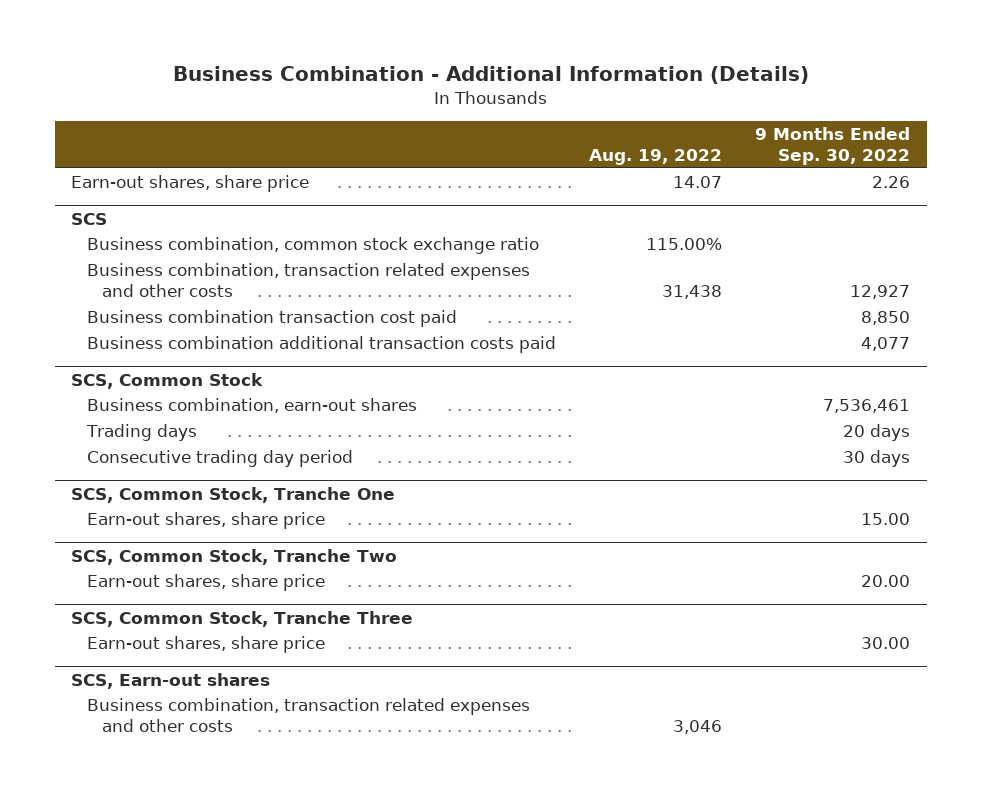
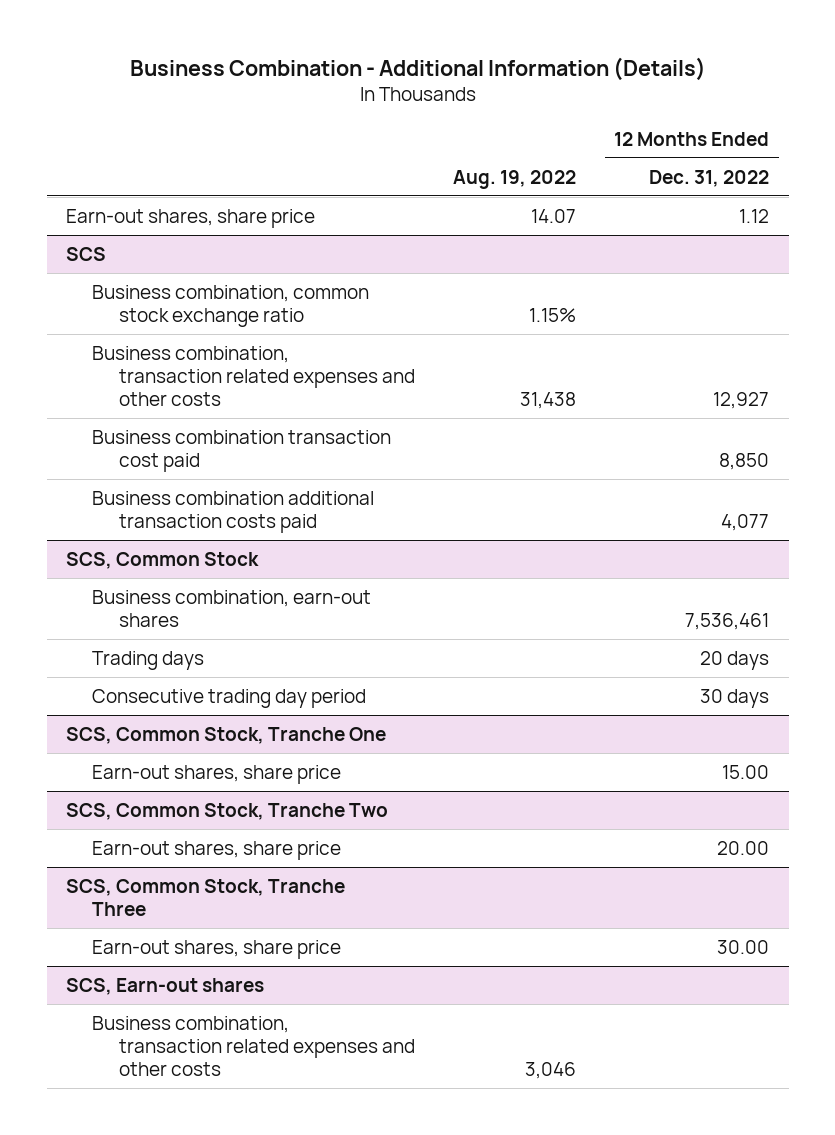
- | Aug. 19, 2022 | 9 Months Ended Sep. 30, 2022
+ | Aug. 19, 2022 | 12 Months Ended Dec. 31, 2022
@ SCS
- Business combination, common stock exchange ratio | 115.00% |
+ Business combination, common stock exchange ratio | 1.15% |

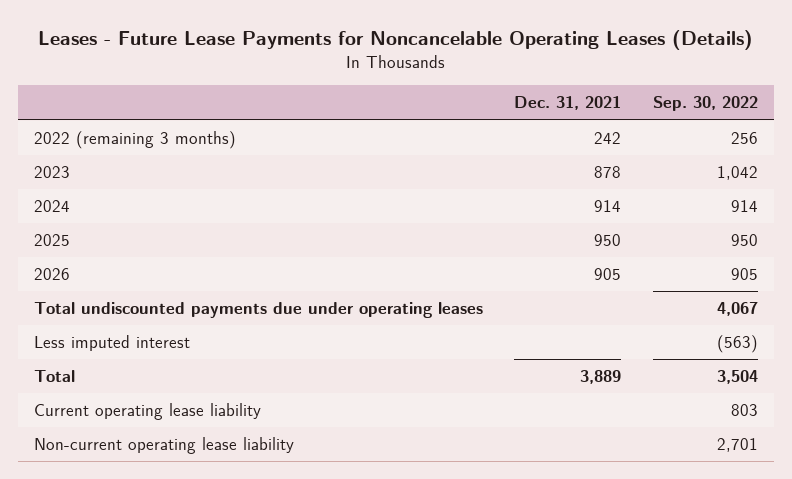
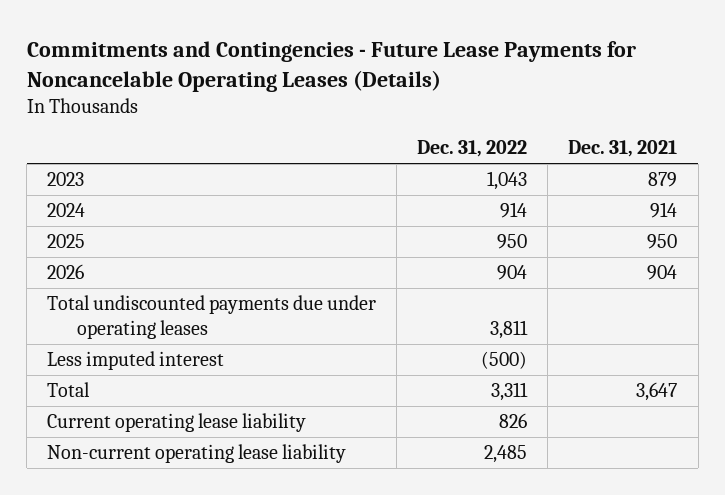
- Leases - Future Lease Payments for Noncancelable Operating Leases (Details)
+ Commitments and Contingencies - Future Lease Payments for Noncancelable Operating Leases (Details)
- | Dec. 31, 2021 | Sep. 30, 2022
+ | Dec. 31, 2022 | Dec. 31, 2021
- 2022 (remaining 3 months) | 242 | 256
- 2023 | 878 | 1,042
+ 2023 | 1,043 | 879
- 2026 | 905 | 905
+ 2026 | 904 | 904
- Total | 3,889 | 3,504
+ Total | 3,311 | 3,647

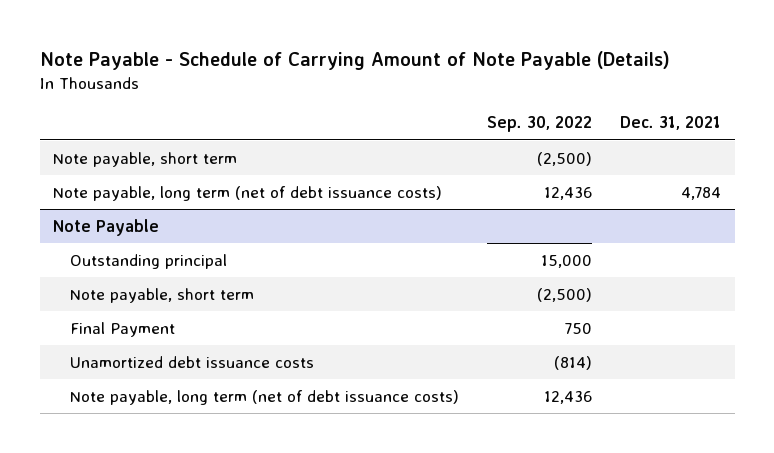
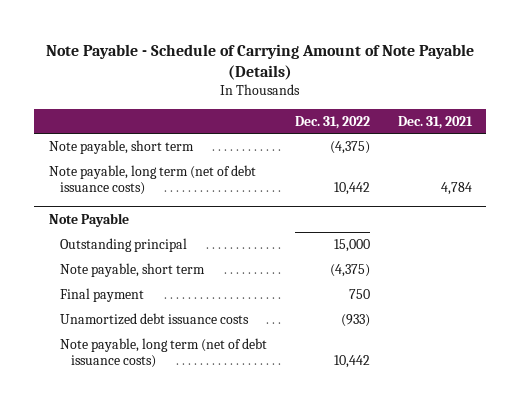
- | Sep. 30, 2022 | Dec. 31, 2021
+ | Dec. 31, 2022 | Dec. 31, 2021
@ Note Payable
- Final Payment | 750 |
+ Final payment | 750 |

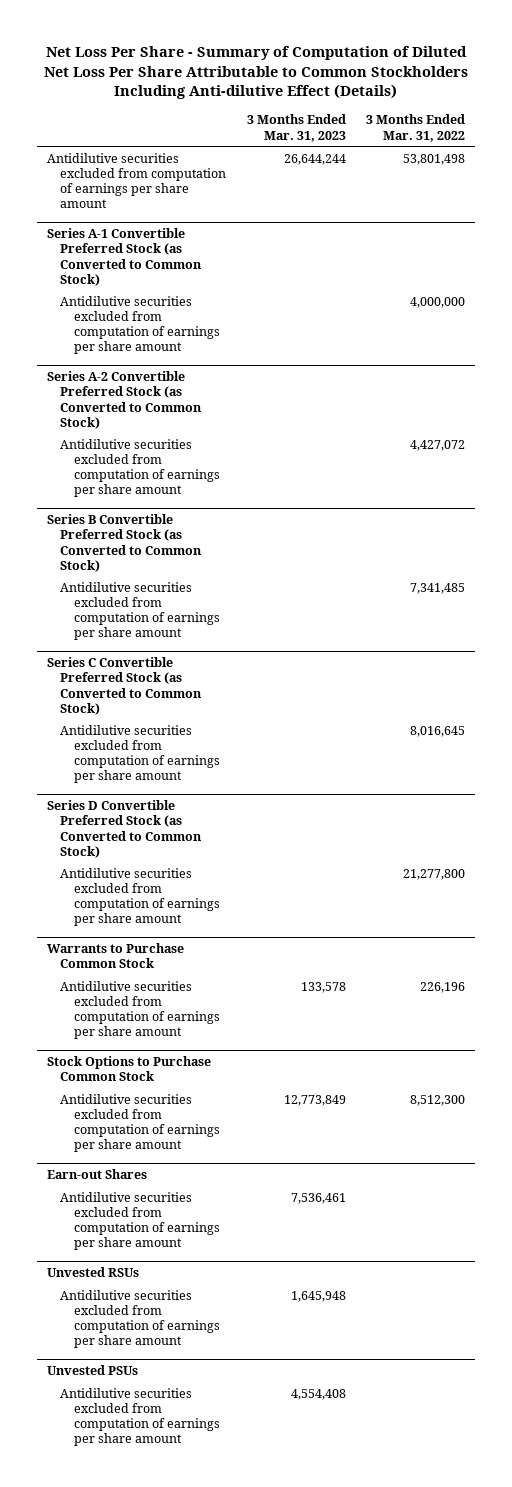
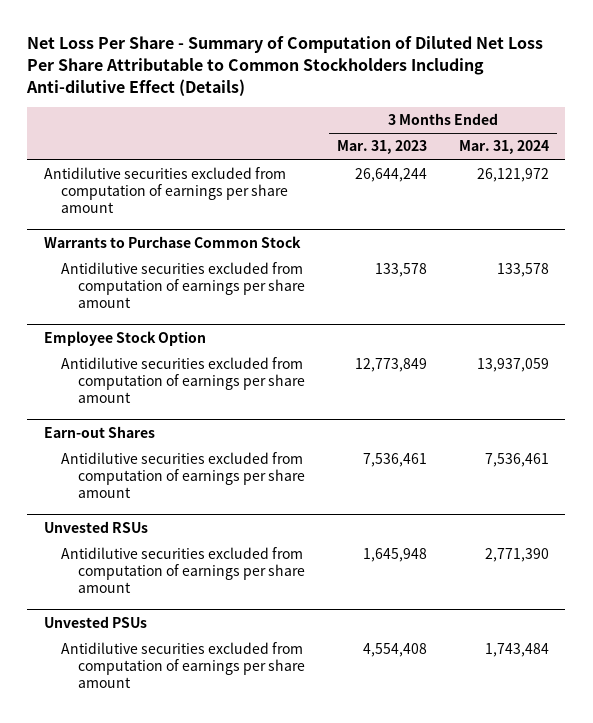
- | 3 Months Ended Mar. 31, 2023 | 3 Months Ended Mar. 31, 2022
+ | 3 Months Ended Mar. 31, 2023 | 3 Months Ended Mar. 31, 2024
- Series A-1 Convertible Preferred Stock (as Converted to Common Stock)
- Antidilutive securities excluded from computation of earnings per share amount | | 4,000,000
- Series A-2 Convertible Preferred Stock (as Converted to Common Stock)
- Antidilutive securities excluded from computation of earnings per share amount | | 4,427,072
- Series B Convertible Preferred Stock (as Converted to Common Stock)
- Antidilutive securities excluded from computation of earnings per share amount | | 7,341,485
- Series C Convertible Preferred Stock (as Converted to Common Stock)
- Antidilutive securities excluded from computation of earnings per share amount | | 8,016,645
- Series D Convertible Preferred Stock (as Converted to Common Stock)
- Antidilutive securities excluded from computation of earnings per share amount | | 21,277,800
- Stock Options to Purchase Common Stock
+ Employee Stock Option

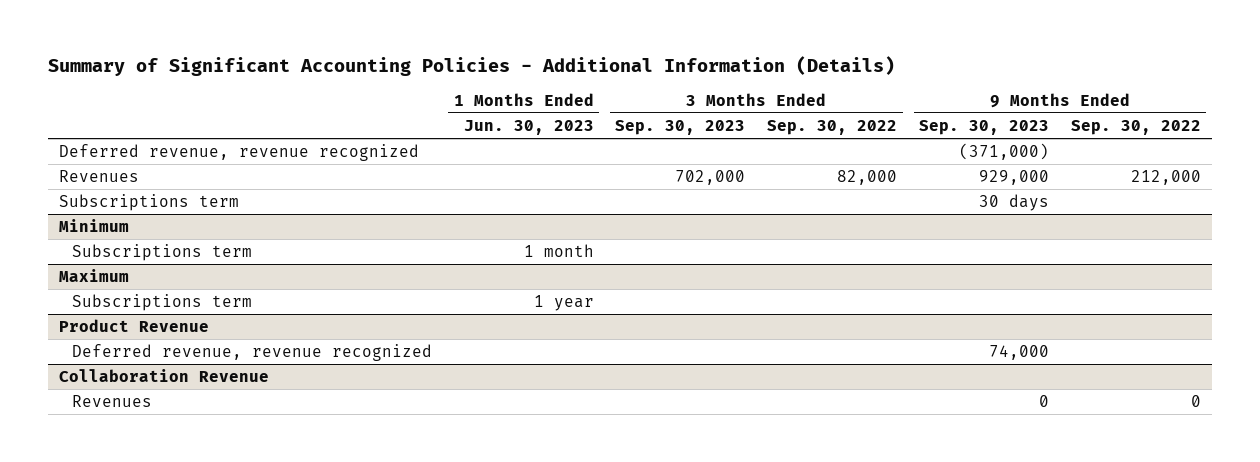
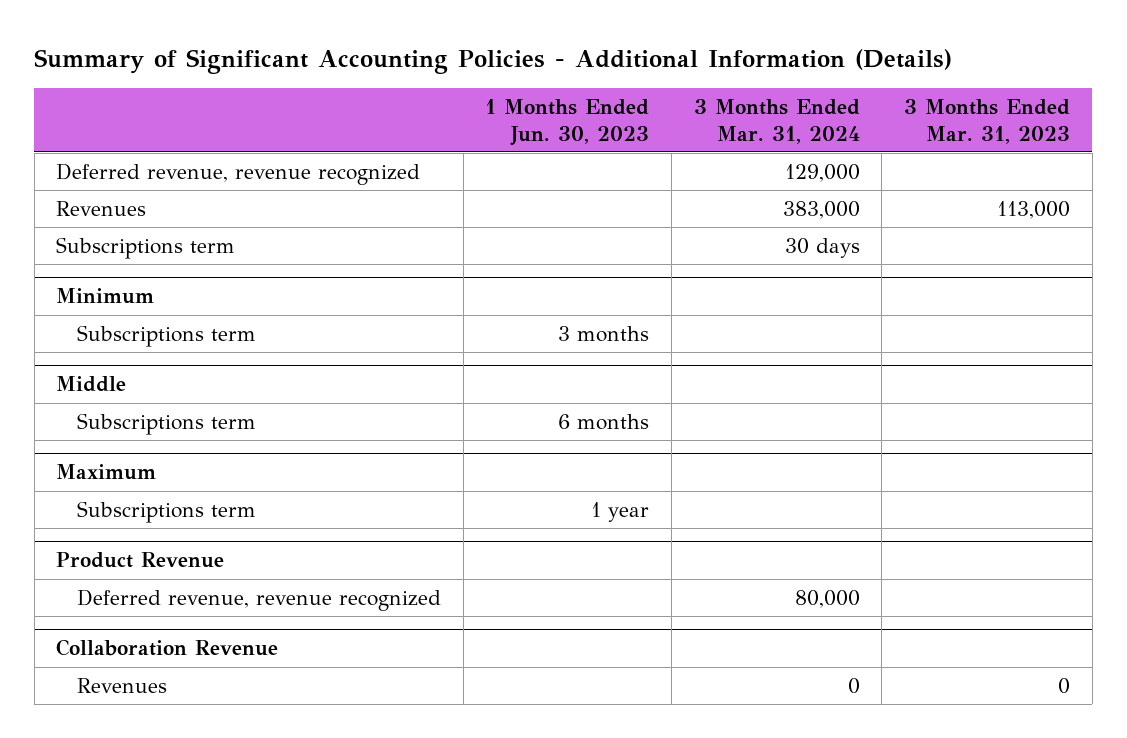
- | 1 Months Ended Jun. 30, 2023 | 3 Months Ended Sep. 30, 2023 | 3 Months Ended Sep. 30, 2022 | 9 Months Ended Sep. 30, 2023 | 9 Months Ended Sep. 30, 2022
+ | 1 Months Ended Jun. 30, 2023 | 3 Months Ended Mar. 31, 2024 | 3 Months Ended Mar. 31, 2023
@ Minimum
- Subscriptions term | 1 month | | | |
+ Subscriptions term | 3 months | |
+ Middle
+ Subscriptions term | 6 months | |

